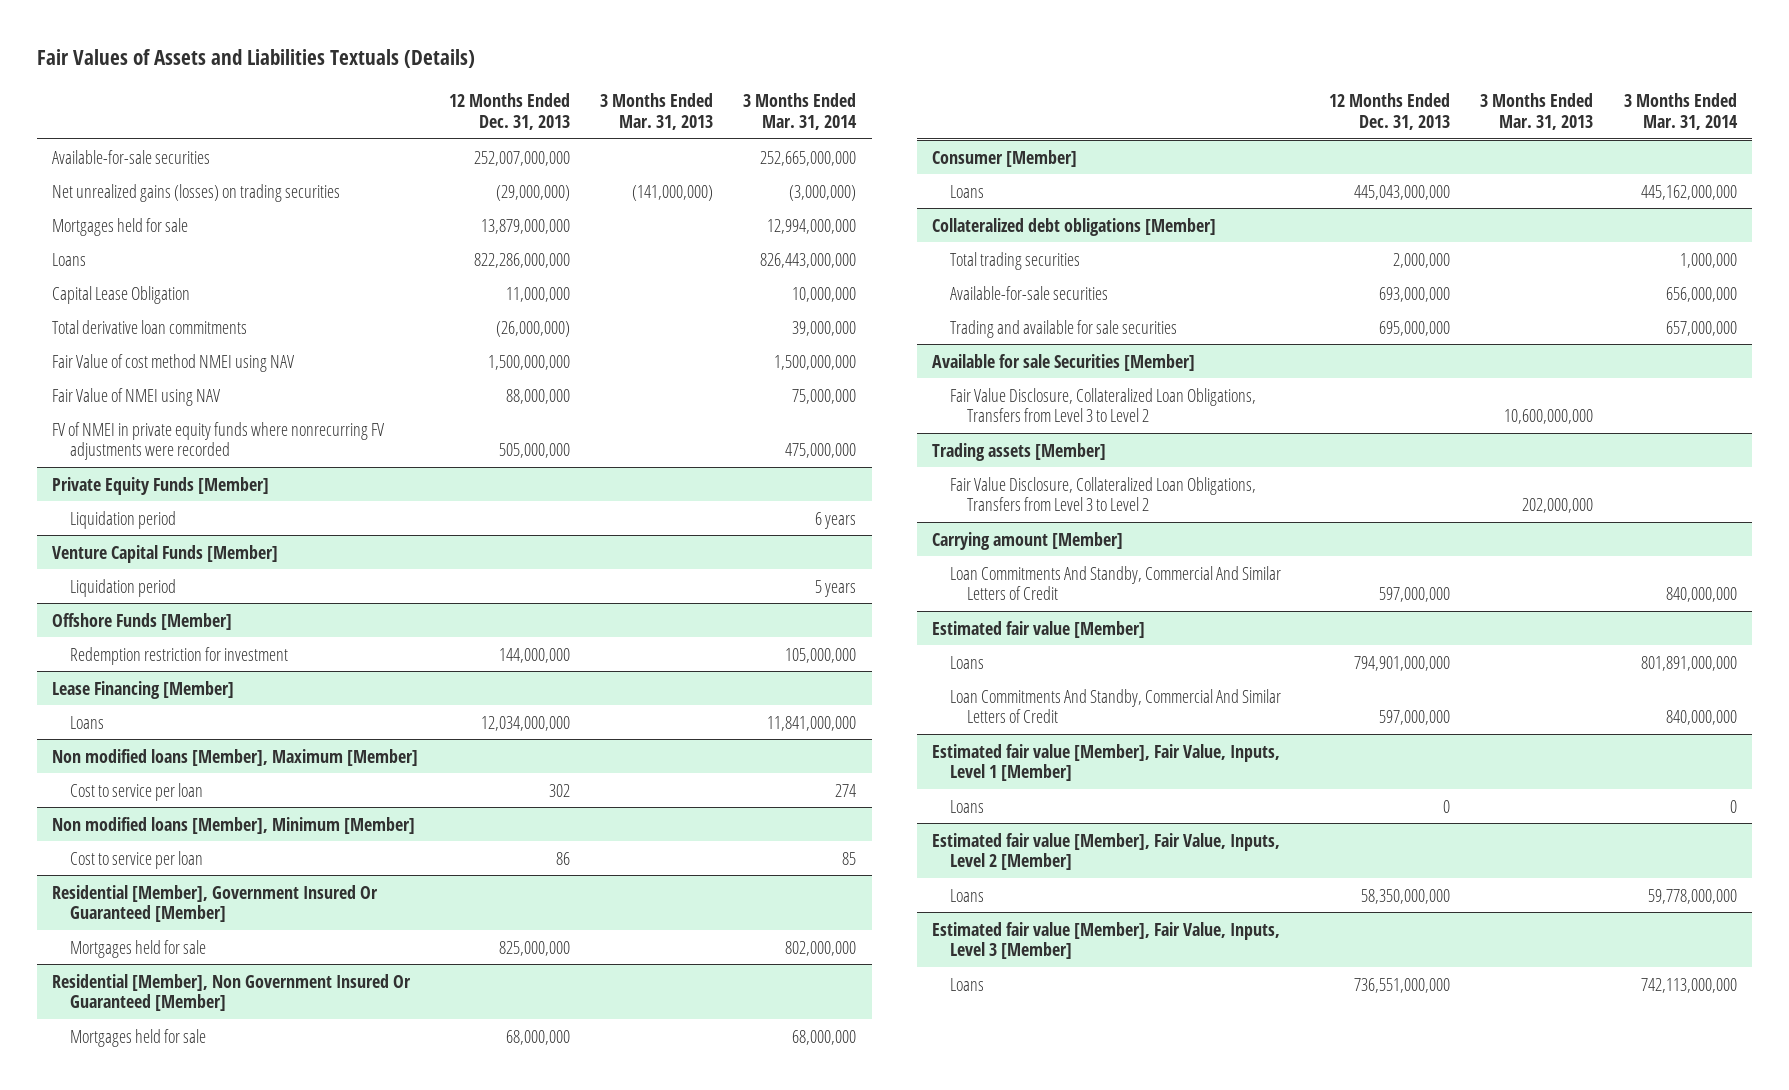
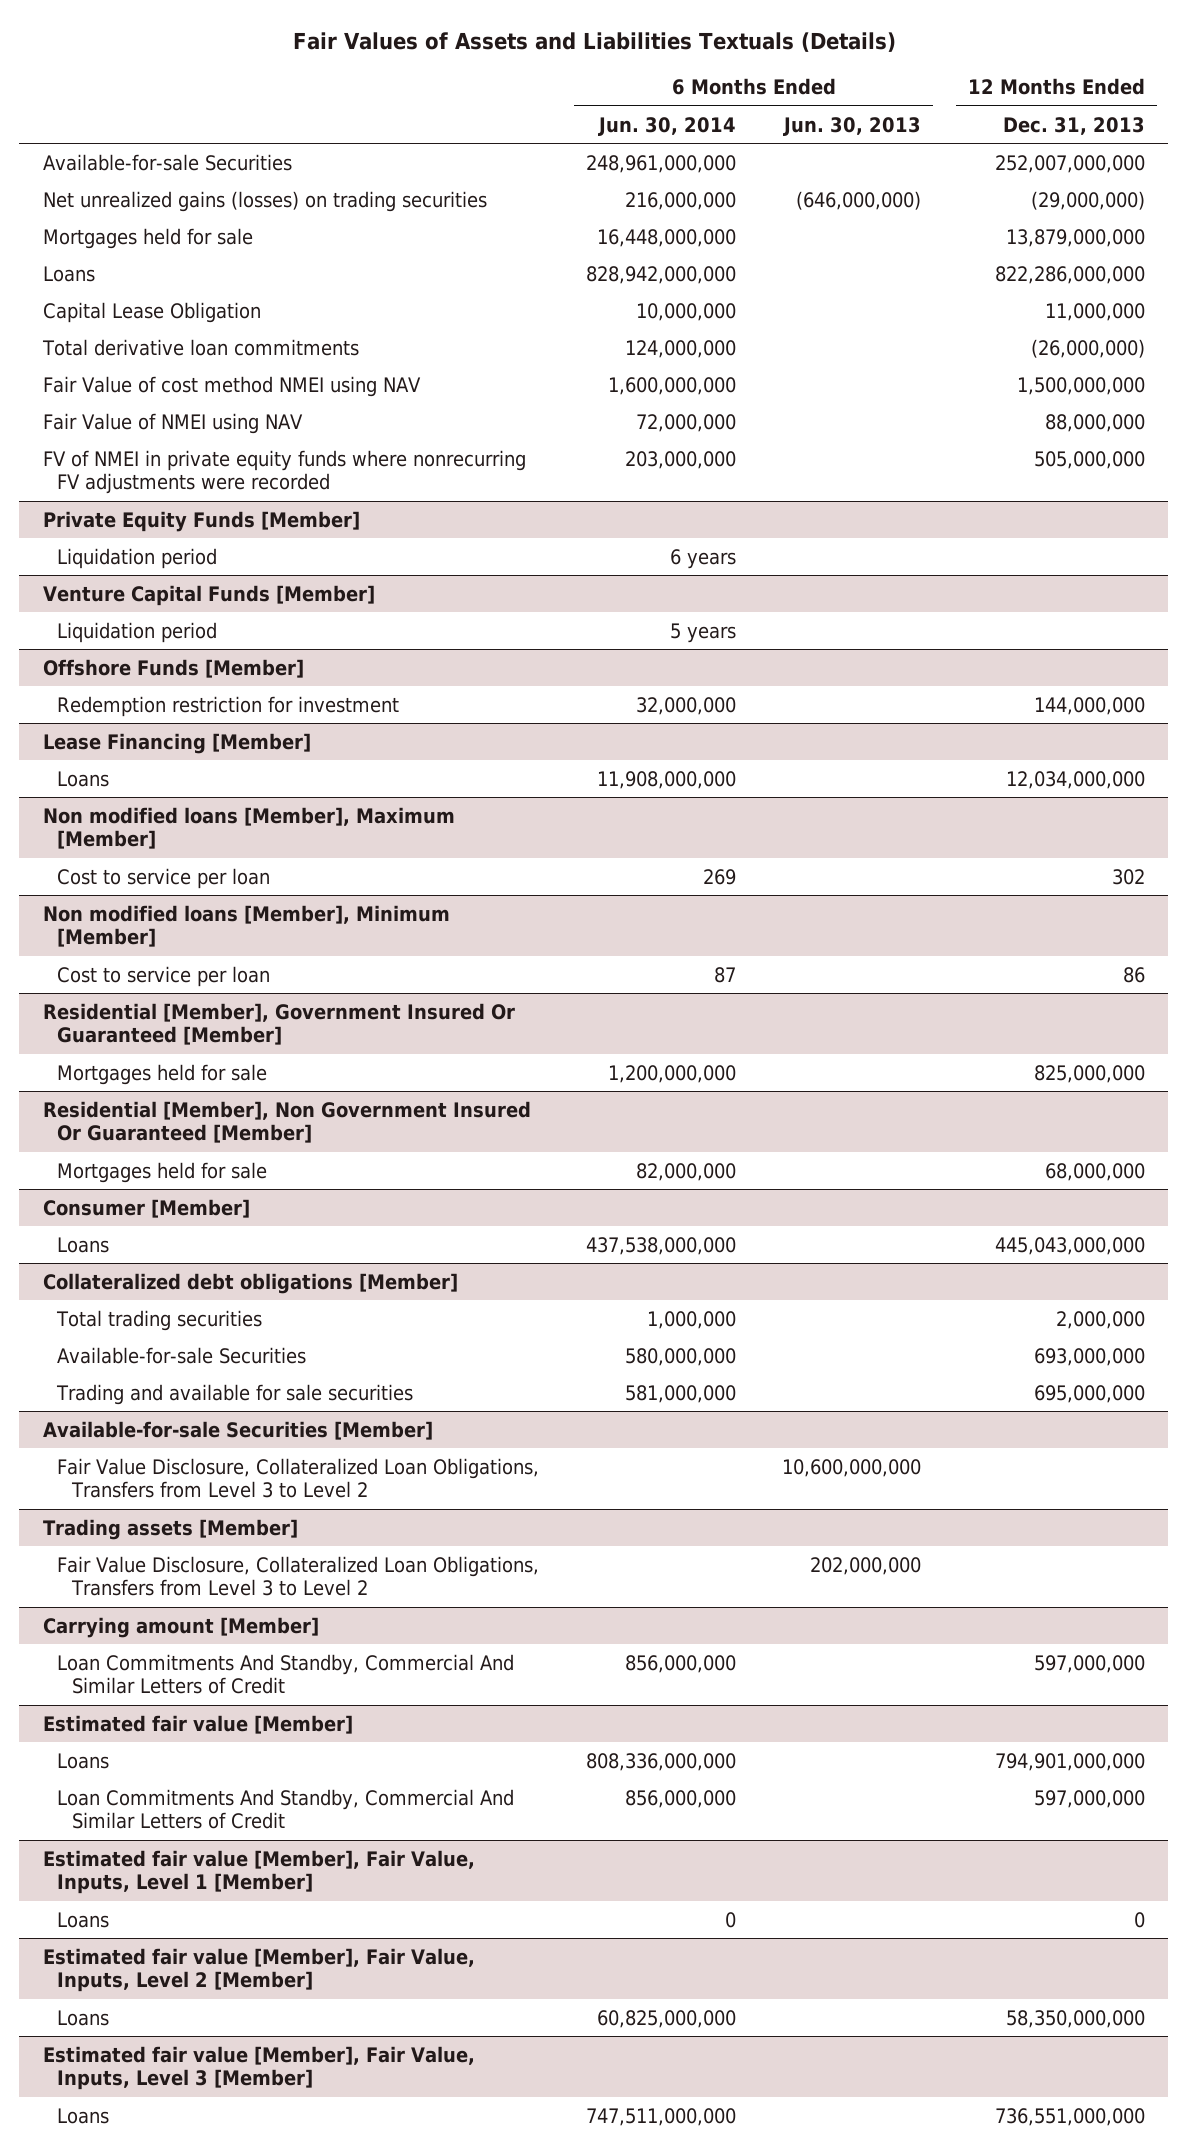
- | 12 Months Ended Dec. 31, 2013 | 3 Months Ended Mar. 31, 2013 | 3 Months Ended Mar. 31, 2014
+ | 6 Months Ended Jun. 30, 2014 | 6 Months Ended Jun. 30, 2013 | 12 Months Ended Dec. 31, 2013
- Available-for-sale securities | 252,007,000,000 | | 252,665,000,000
+ Available-for-sale Securities | 248,961,000,000 | | 252,007,000,000
@ Collateralized debt obligations [Member]
- Available-for-sale securities | 693,000,000 | | 656,000,000
+ Available-for-sale Securities | 580,000,000 | | 693,000,000
- Available for sale Securities [Member]
+ Available-for-sale Securities [Member]

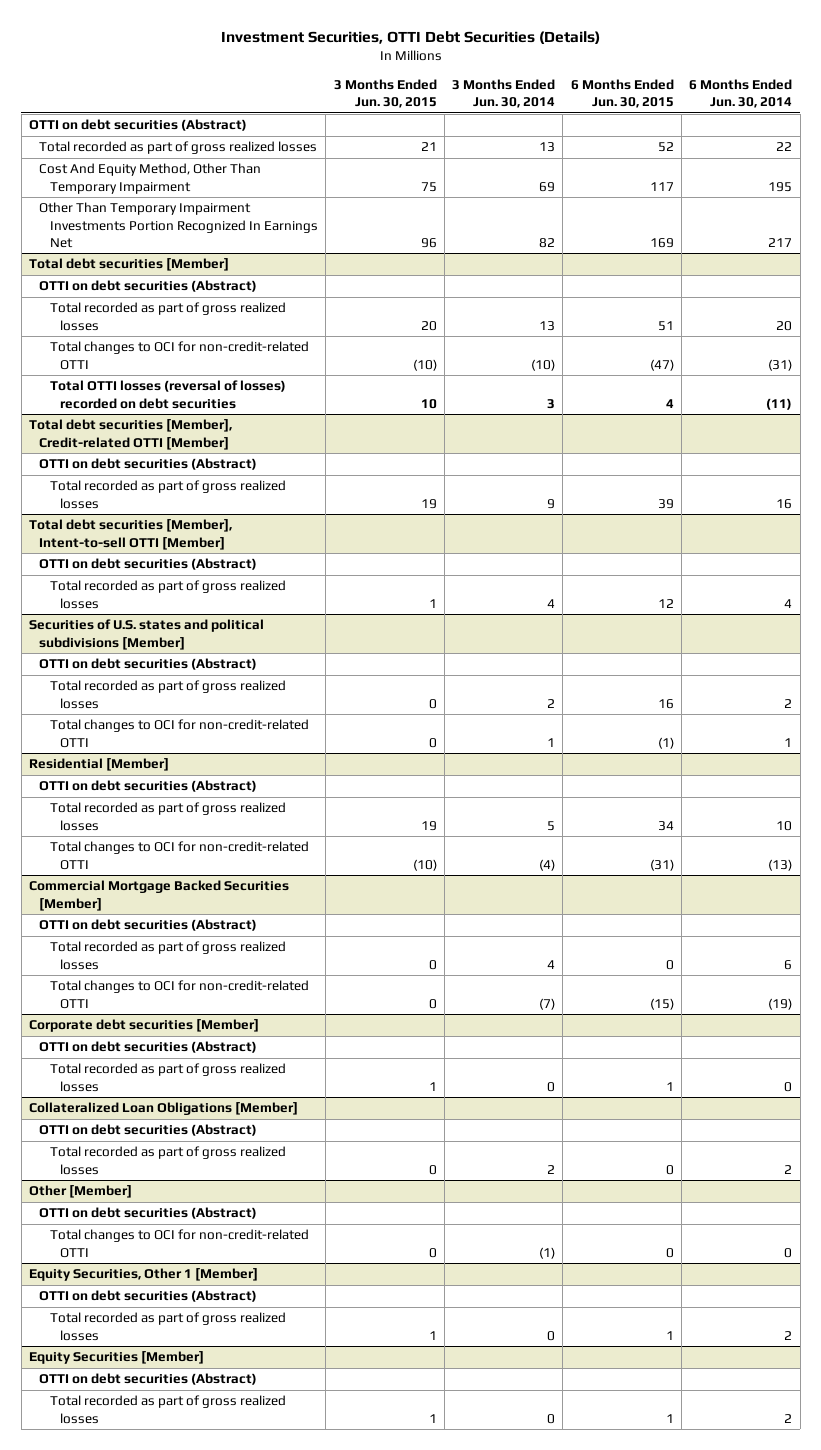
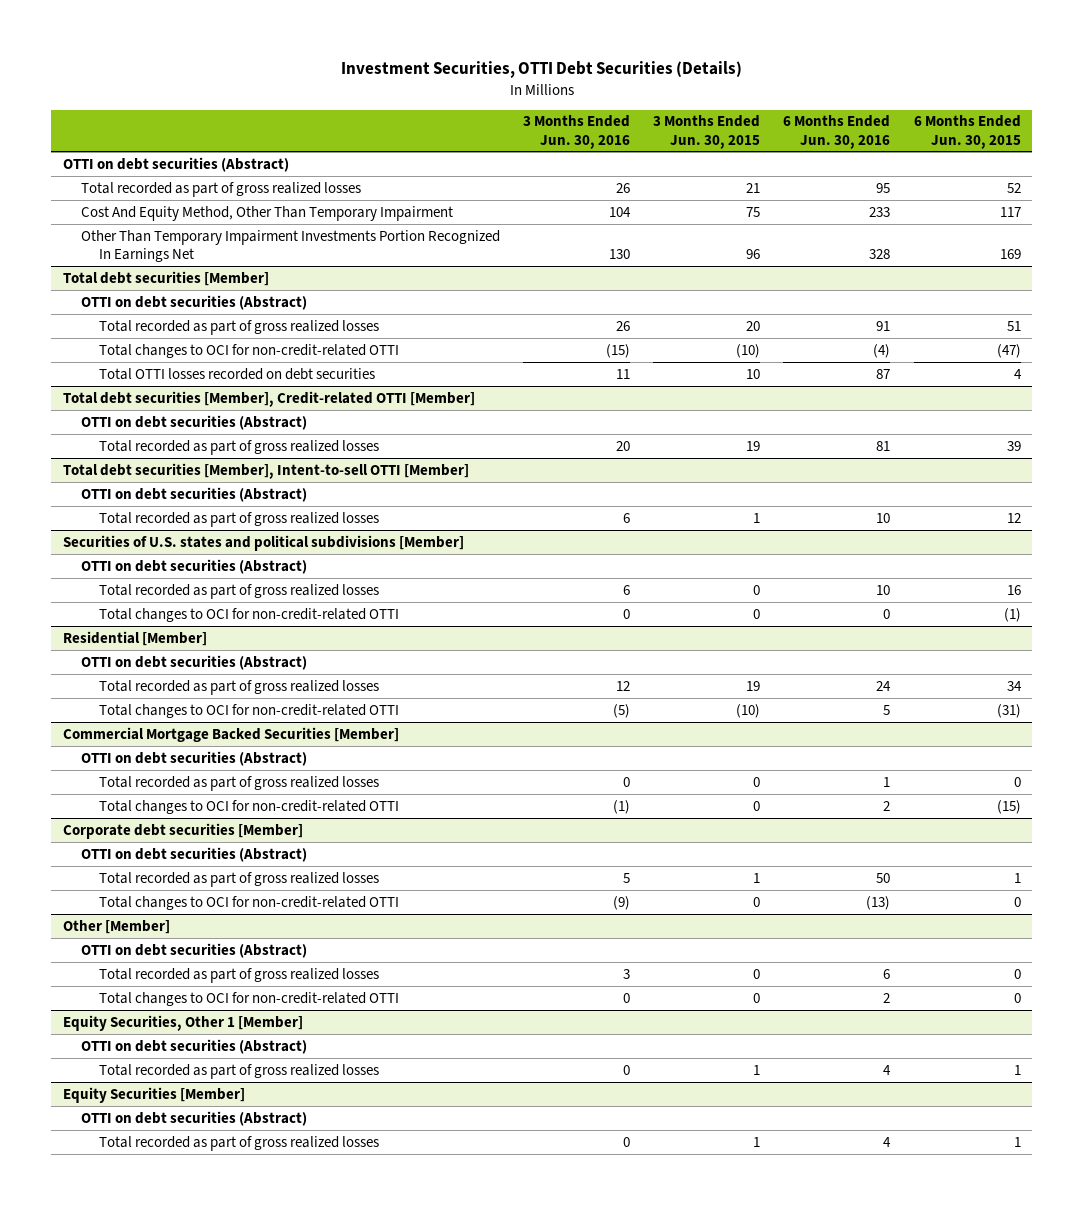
- | 3 Months Ended Jun. 30, 2015 | 3 Months Ended Jun. 30, 2014 | 6 Months Ended Jun. 30, 2015 | 6 Months Ended Jun. 30, 2014
+ | 3 Months Ended Jun. 30, 2016 | 3 Months Ended Jun. 30, 2015 | 6 Months Ended Jun. 30, 2016 | 6 Months Ended Jun. 30, 2015
@ Total debt securities [Member]
- Total OTTI losses (reversal of losses) recorded on debt securities | 10 | 3 | 4 | (11)
+ Total OTTI losses recorded on debt securities | 11 | 10 | 87 | 4
- Collateralized Loan Obligations [Member]
- OTTI on debt securities (Abstract)
- Total recorded as part of gross realized losses | 0 | 2 | 0 | 2
@ Corporate debt securities [Member]
+ Total changes to OCI for non-credit-related OTTI | (9) | 0 | (13) | 0
@ Other [Member]
+ Total recorded as part of gross realized losses | 3 | 0 | 6 | 0

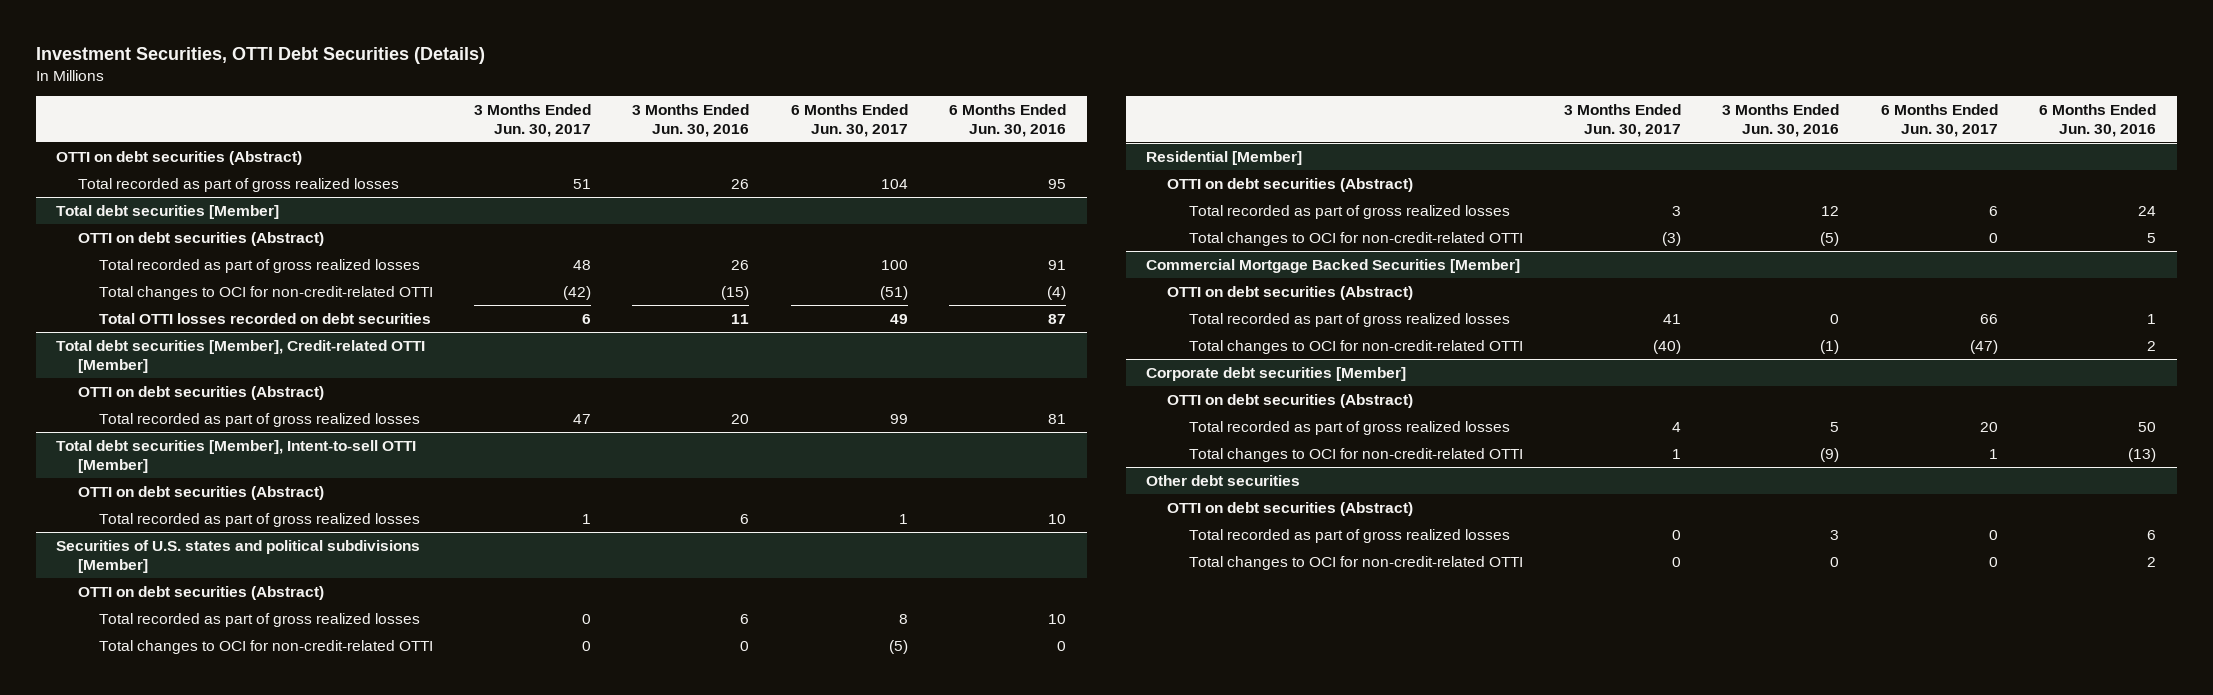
- | 3 Months Ended Jun. 30, 2016 | 3 Months Ended Jun. 30, 2015 | 6 Months Ended Jun. 30, 2016 | 6 Months Ended Jun. 30, 2015
+ | 3 Months Ended Jun. 30, 2017 | 3 Months Ended Jun. 30, 2016 | 6 Months Ended Jun. 30, 2017 | 6 Months Ended Jun. 30, 2016
- Cost And Equity Method, Other Than Temporary Impairment | 104 | 75 | 233 | 117
- Other Than Temporary Impairment Investments Portion Recognized In Earnings Net | 130 | 96 | 328 | 169
- Other [Member]
+ Other debt securities
- Equity Securities, Other 1 [Member]
- OTTI on debt securities (Abstract)
- Total recorded as part of gross realized losses | 0 | 1 | 4 | 1
- Equity Securities [Member]
- OTTI on debt securities (Abstract)
- Total recorded as part of gross realized losses | 0 | 1 | 4 | 1

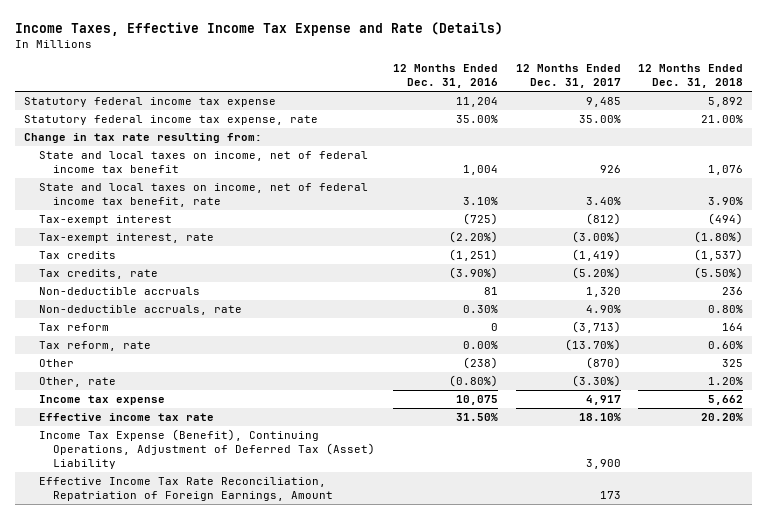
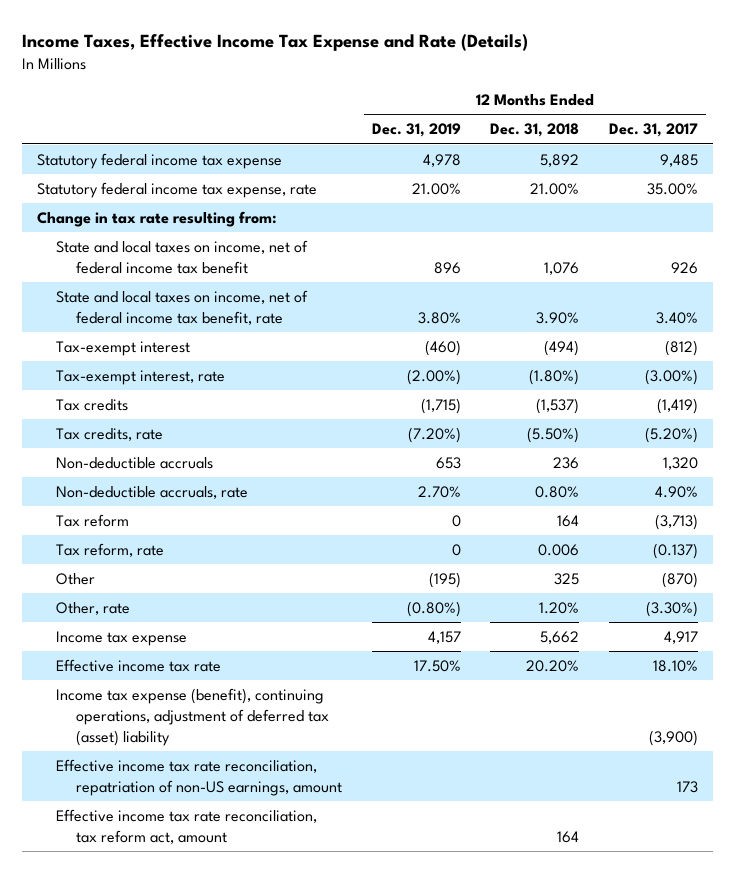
- | 12 Months Ended Dec. 31, 2016 | 12 Months Ended Dec. 31, 2017 | 12 Months Ended Dec. 31, 2018
+ | 12 Months Ended Dec. 31, 2019 | 12 Months Ended Dec. 31, 2018 | 12 Months Ended Dec. 31, 2017
- Tax reform, rate | 0.00% | (13.70%) | 0.60%
+ Tax reform, rate | 0 | 0.006 | (0.137)
- Income Tax Expense (Benefit), Continuing Operations, Adjustment of Deferred Tax (Asset) Liability | | 3,900 |
- Effective Income Tax Rate Reconciliation, Repatriation of Foreign Earnings, Amount | | 173 |
+ Income tax expense (benefit), continuing operations, adjustment of deferred tax (asset) liability | | | (3,900)
+ Effective income tax rate reconciliation, repatriation of non-US earnings, amount | | | 173
+ Effective income tax rate reconciliation, tax reform act, amount | | 164 |

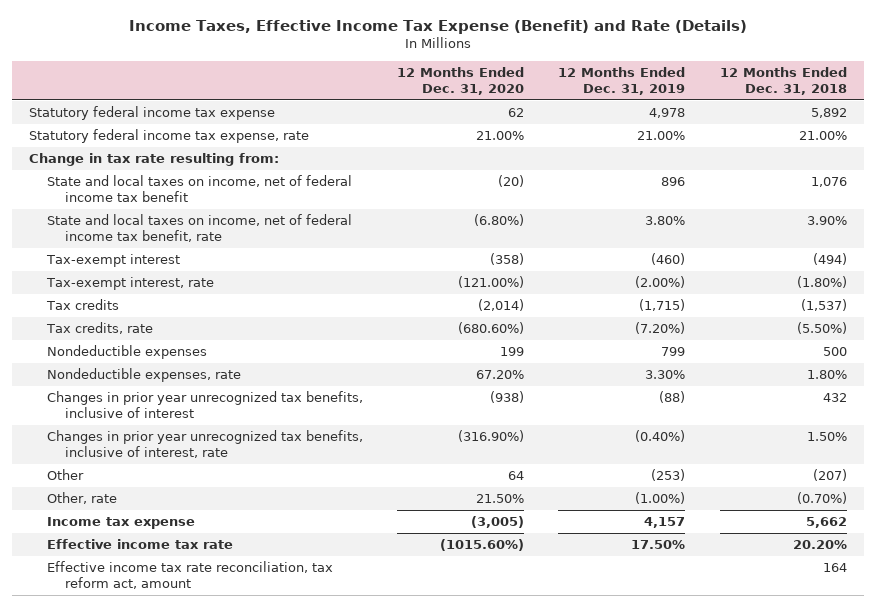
- Income Taxes, Effective Income Tax Expense and Rate (Details)
+ Income Taxes, Effective Income Tax Expense (Benefit) and Rate (Details)
- | 12 Months Ended Dec. 31, 2019 | 12 Months Ended Dec. 31, 2018 | 12 Months Ended Dec. 31, 2017
+ | 12 Months Ended Dec. 31, 2020 | 12 Months Ended Dec. 31, 2019 | 12 Months Ended Dec. 31, 2018
- Non-deductible accruals | 653 | 236 | 1,320
- Non-deductible accruals, rate | 2.70% | 0.80% | 4.90%
- Tax reform | 0 | 164 | (3,713)
- Tax reform, rate | 0 | 0.006 | (0.137)
- Other | (195) | 325 | (870)
- Other, rate | (0.80%) | 1.20% | (3.30%)
+ Nondeductible expenses | 199 | 799 | 500
+ Nondeductible expenses, rate | 67.20% | 3.30% | 1.80%
+ Changes in prior year unrecognized tax benefits, inclusive of interest | (938) | (88) | 432
+ Changes in prior year unrecognized tax benefits, inclusive of interest, rate | (316.90%) | (0.40%) | 1.50%
+ Other | 64 | (253) | (207)
+ Other, rate | 21.50% | (1.00%) | (0.70%)
- Income tax expense (benefit), continuing operations, adjustment of deferred tax (asset) liability | | | (3,900)
- Effective income tax rate reconciliation, repatriation of non-US earnings, amount | | | 173

